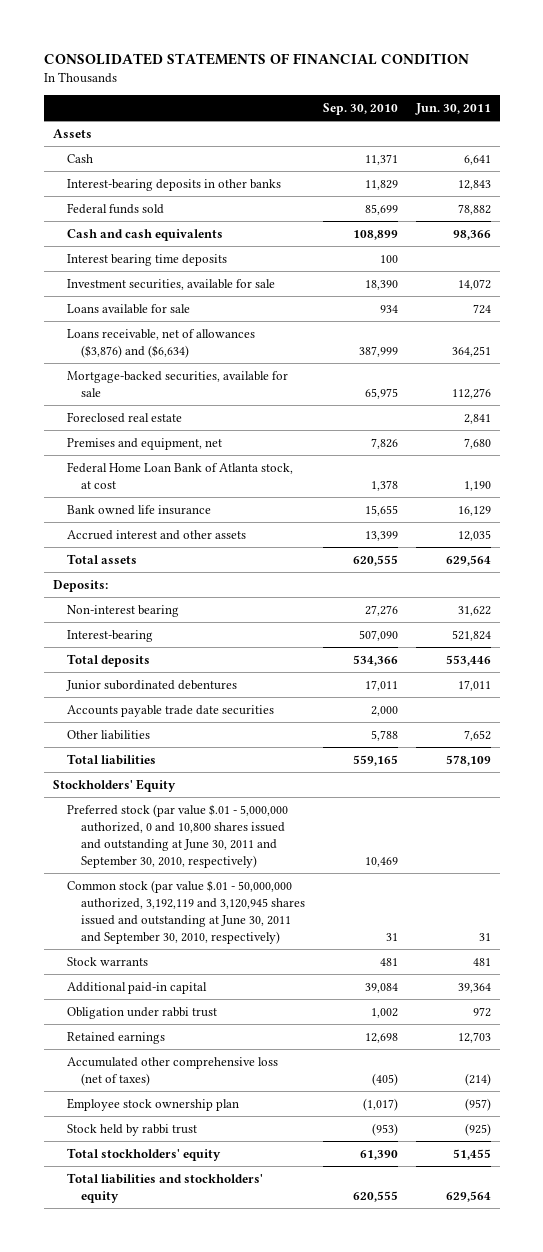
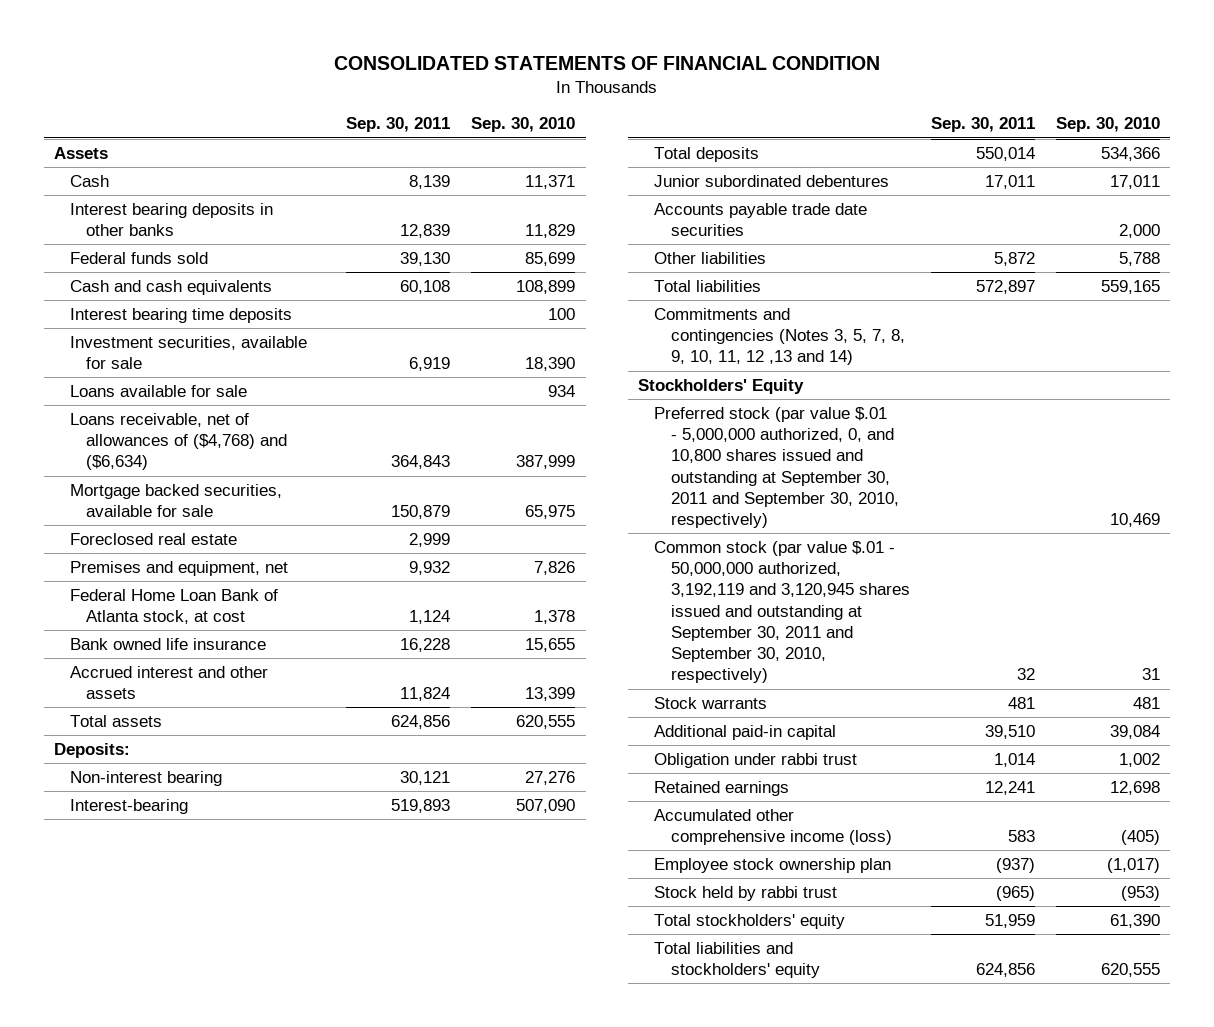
- | Sep. 30, 2010 | Jun. 30, 2011
+ | Sep. 30, 2011 | Sep. 30, 2010
- Interest-bearing deposits in other banks | 11,829 | 12,843
+ Interest bearing deposits in other banks | 12,839 | 11,829
- Loans receivable, net of allowances ($3,876) and ($6,634) | 387,999 | 364,251
- Mortgage-backed securities, available for sale | 65,975 | 112,276
+ Loans receivable, net of allowances of ($4,768) and ($6,634) | 364,843 | 387,999
+ Mortgage backed securities, available for sale | 150,879 | 65,975
+ Commitments and contingencies (Notes 3, 5, 7, 8, 9, 10, 11, 12 ,13 and 14)
- Preferred stock (par value $.01 - 5,000,000 authorized, 0 and 10,800 shares issued and outstanding at June 30, 2011 and September 30, 2010, respectively) | 10,469 |
- Common stock (par value $.01 - 50,000,000 authorized, 3,192,119 and 3,120,945 shares issued and outstanding at June 30, 2011 and September 30, 2010, respectively) | 31 | 31
+ Preferred stock (par value $.01 - 5,000,000 authorized, 0, and 10,800 shares issued and outstanding at September 30, 2011 and September 30, 2010, respectively) | | 10,469
+ Common stock (par value $.01 - 50,000,000 authorized, 3,192,119 and 3,120,945 shares issued and outstanding at September 30, 2011 and September 30, 2010, respectively) | 32 | 31
- Accumulated other comprehensive loss (net of taxes) | (405) | (214)
+ Accumulated other comprehensive income (loss) | 583 | (405)

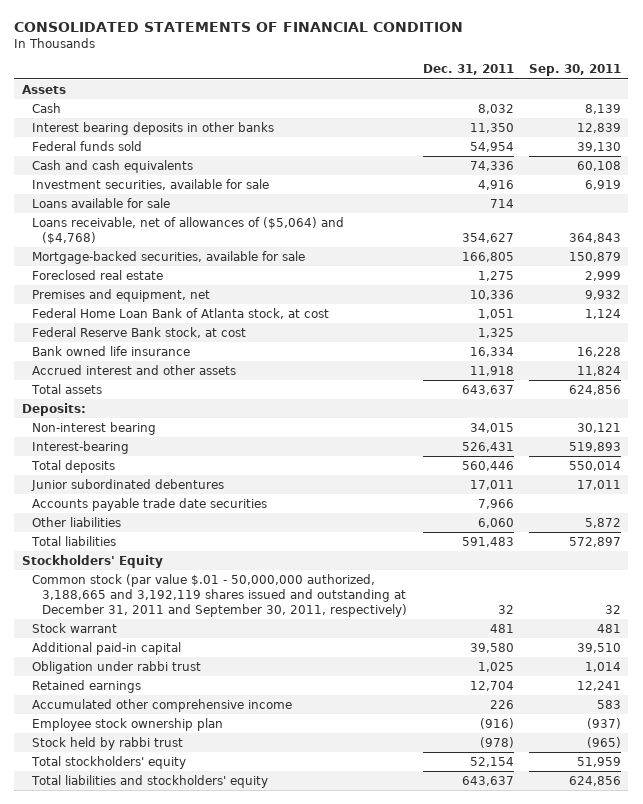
- | Sep. 30, 2011 | Sep. 30, 2010
+ | Dec. 31, 2011 | Sep. 30, 2011
- Interest bearing time deposits | | 100
- Loans receivable, net of allowances of ($4,768) and ($6,634) | 364,843 | 387,999
- Mortgage backed securities, available for sale | 150,879 | 65,975
+ Loans receivable, net of allowances of ($5,064) and ($4,768) | 354,627 | 364,843
+ Mortgage-backed securities, available for sale | 166,805 | 150,879
+ Federal Reserve Bank stock, at cost | 1,325 |
- Commitments and contingencies (Notes 3, 5, 7, 8, 9, 10, 11, 12 ,13 and 14)
- Preferred stock (par value $.01 - 5,000,000 authorized, 0, and 10,800 shares issued and outstanding at September 30, 2011 and September 30, 2010, respectively) | | 10,469
- Common stock (par value $.01 - 50,000,000 authorized, 3,192,119 and 3,120,945 shares issued and outstanding at September 30, 2011 and September 30, 2010, respectively) | 32 | 31
- Stock warrants | 481 | 481
+ Common stock (par value $.01 - 50,000,000 authorized, 3,188,665 and 3,192,119 shares issued and outstanding at December 31, 2011 and September 30, 2011, respectively) | 32 | 32
+ Stock warrant | 481 | 481
- Accumulated other comprehensive income (loss) | 583 | (405)
+ Accumulated other comprehensive income | 226 | 583

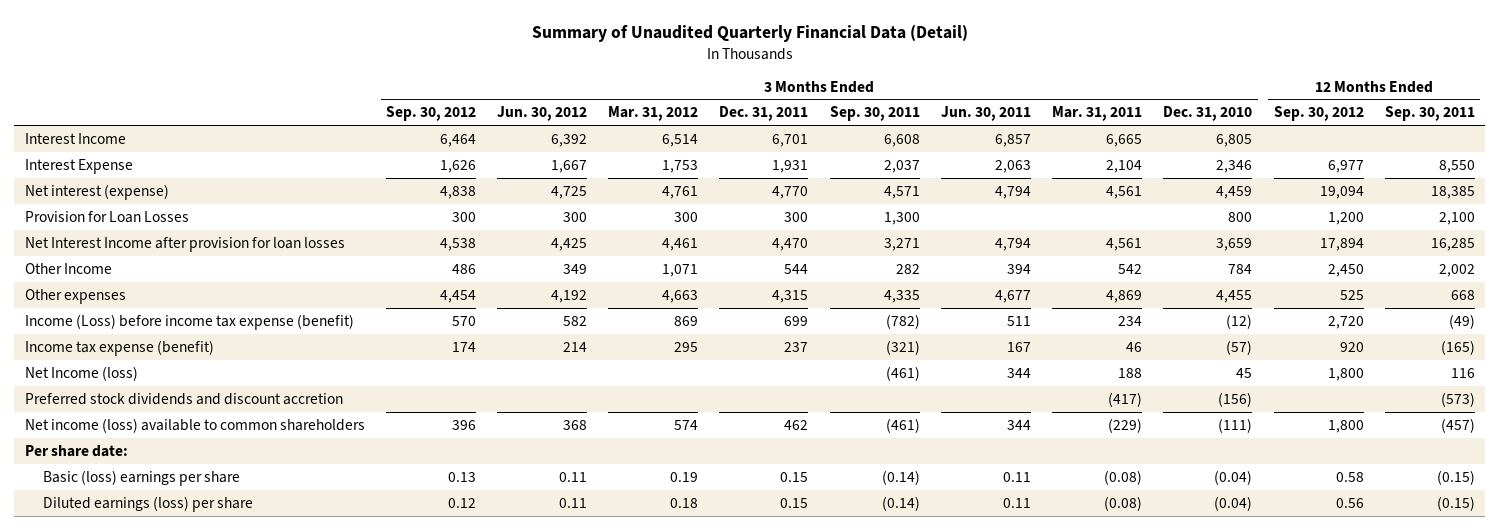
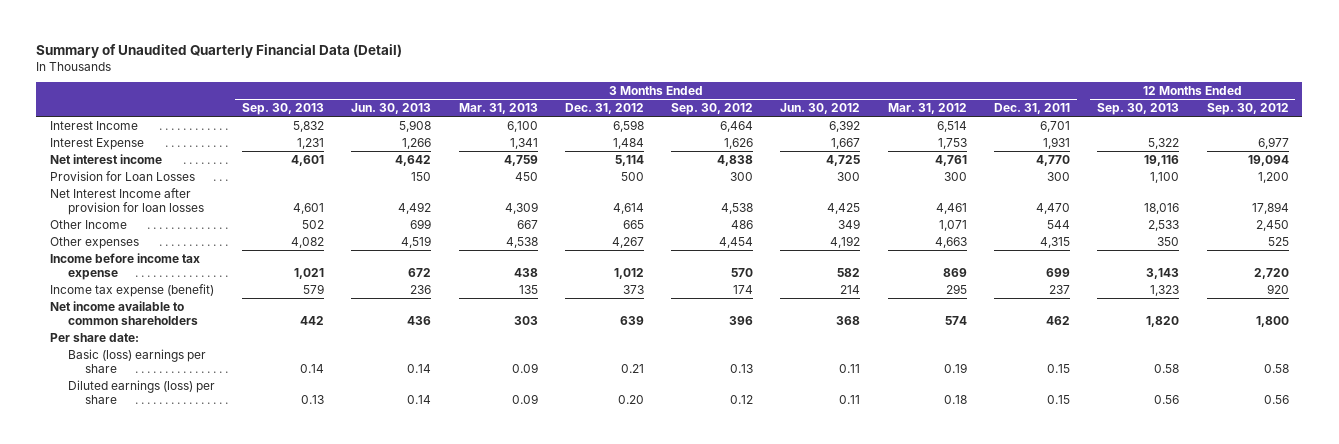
- | 3 Months Ended Sep. 30, 2012 | 3 Months Ended Jun. 30, 2012 | 3 Months Ended Mar. 31, 2012 | 3 Months Ended Dec. 31, 2011 | 3 Months Ended Sep. 30, 2011 | 3 Months Ended Jun. 30, 2011 | 3 Months Ended Mar. 31, 2011 | 3 Months Ended Dec. 31, 2010 | 12 Months Ended Sep. 30, 2012 | 12 Months Ended Sep. 30, 2011
+ | 3 Months Ended Sep. 30, 2013 | 3 Months Ended Jun. 30, 2013 | 3 Months Ended Mar. 31, 2013 | 3 Months Ended Dec. 31, 2012 | 3 Months Ended Sep. 30, 2012 | 3 Months Ended Jun. 30, 2012 | 3 Months Ended Mar. 31, 2012 | 3 Months Ended Dec. 31, 2011 | 12 Months Ended Sep. 30, 2013 | 12 Months Ended Sep. 30, 2012
- Net interest (expense) | 4,838 | 4,725 | 4,761 | 4,770 | 4,571 | 4,794 | 4,561 | 4,459 | 19,094 | 18,385
+ Net interest income | 4,601 | 4,642 | 4,759 | 5,114 | 4,838 | 4,725 | 4,761 | 4,770 | 19,116 | 19,094
- Income (Loss) before income tax expense (benefit) | 570 | 582 | 869 | 699 | (782) | 511 | 234 | (12) | 2,720 | (49)
+ Income before income tax expense | 1,021 | 672 | 438 | 1,012 | 570 | 582 | 869 | 699 | 3,143 | 2,720
- Net Income (loss) | | | | | (461) | 344 | 188 | 45 | 1,800 | 116
- Preferred stock dividends and discount accretion | | | | | | | (417) | (156) | | (573)
- Net income (loss) available to common shareholders | 396 | 368 | 574 | 462 | (461) | 344 | (229) | (111) | 1,800 | (457)
+ Net income available to common shareholders | 442 | 436 | 303 | 639 | 396 | 368 | 574 | 462 | 1,820 | 1,800

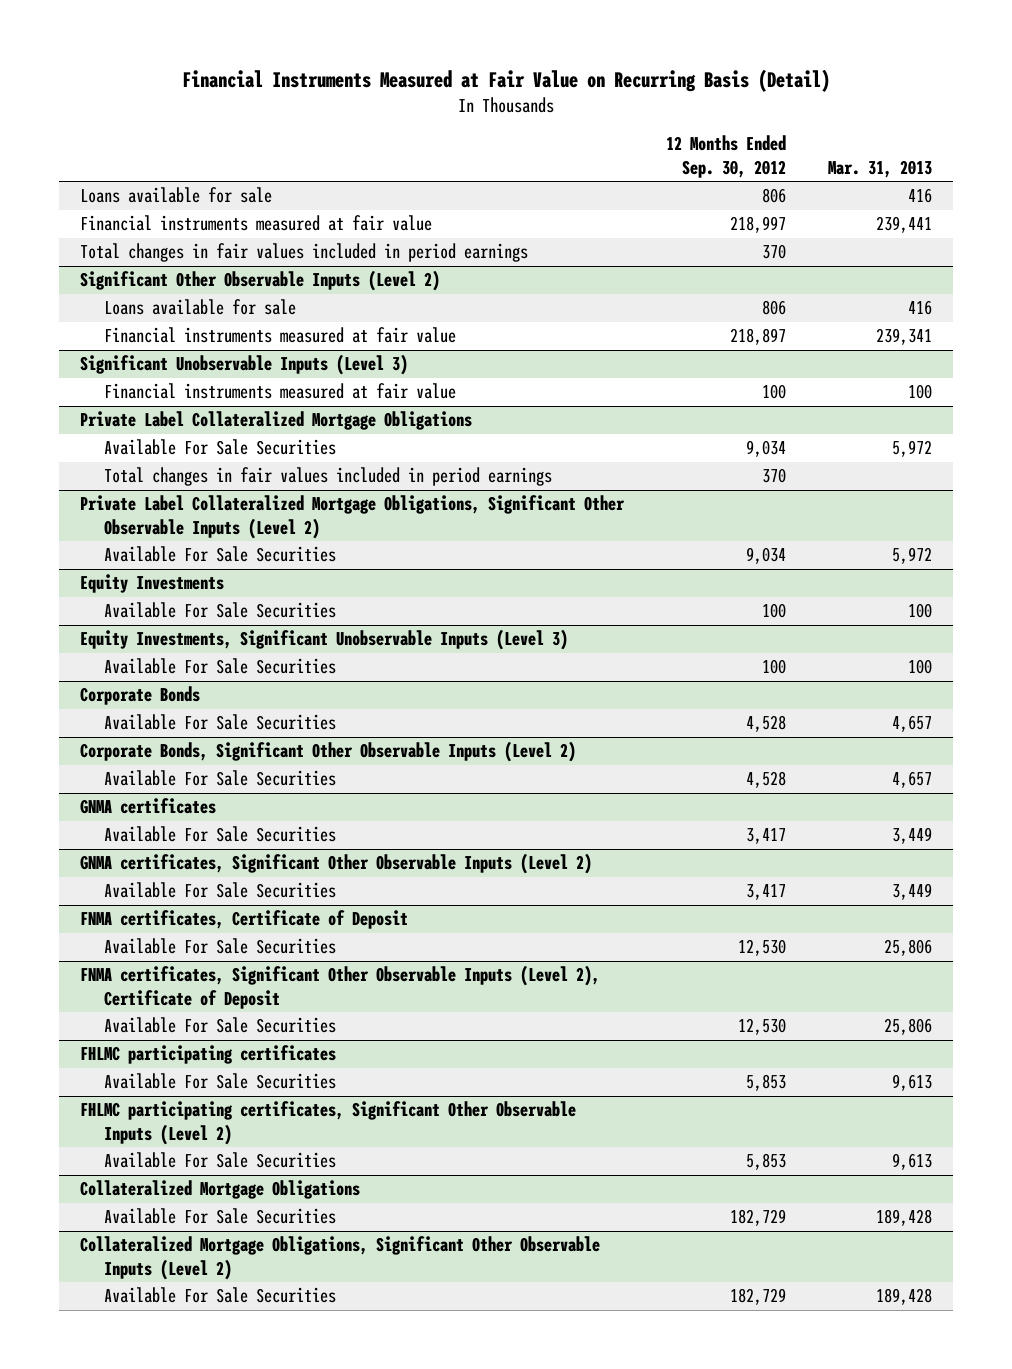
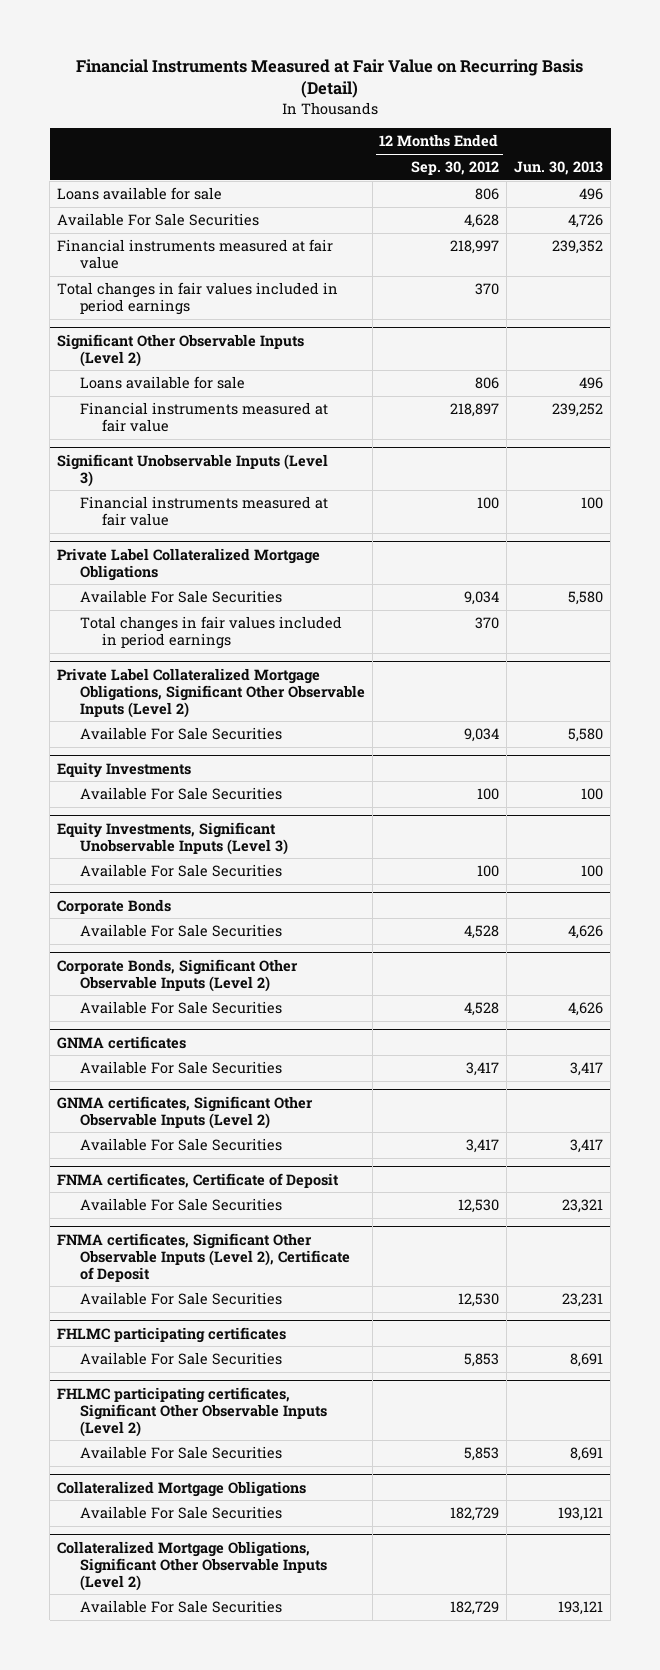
- | 12 Months Ended Sep. 30, 2012 | Mar. 31, 2013
+ | 12 Months Ended Sep. 30, 2012 | Jun. 30, 2013
+ Available For Sale Securities | 4,628 | 4,726

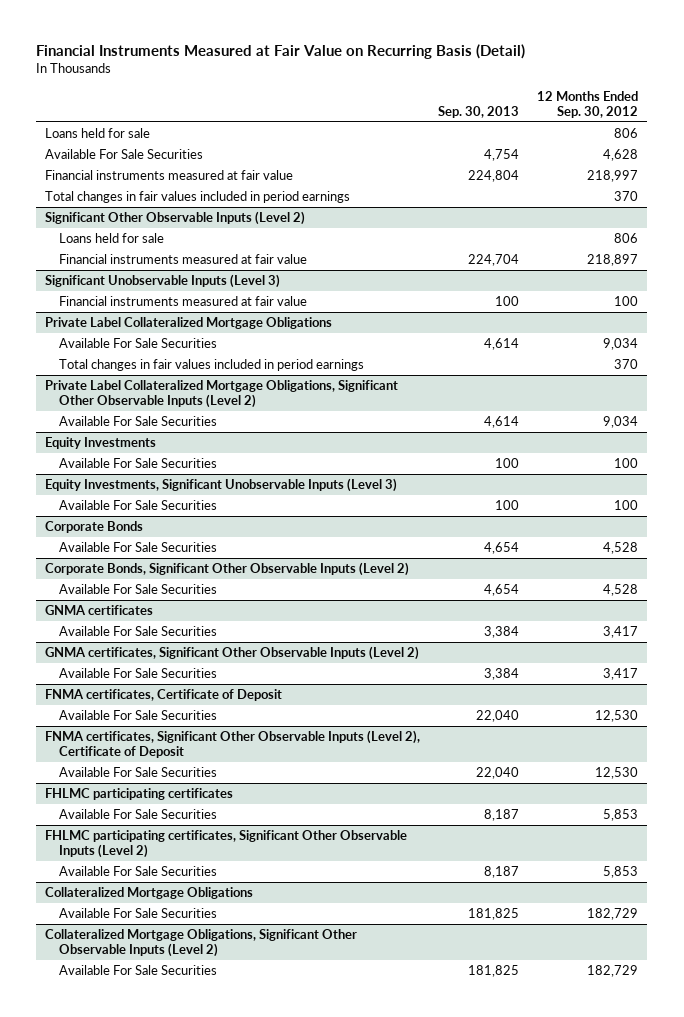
- | 12 Months Ended Sep. 30, 2012 | Jun. 30, 2013
+ | Sep. 30, 2013 | 12 Months Ended Sep. 30, 2012
- Loans available for sale | 806 | 496
+ Loans held for sale | | 806
@ Significant Other Observable Inputs (Level 2)
- Loans available for sale | 806 | 496
+ Loans held for sale | | 806

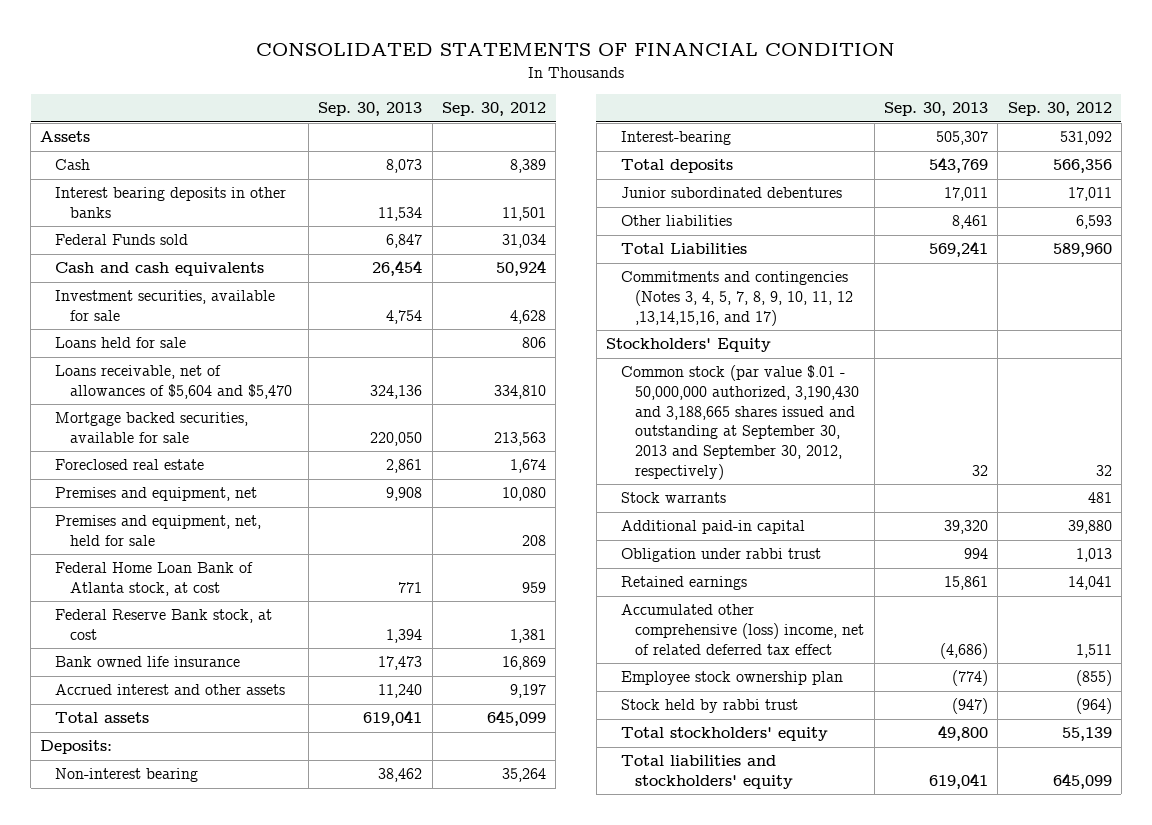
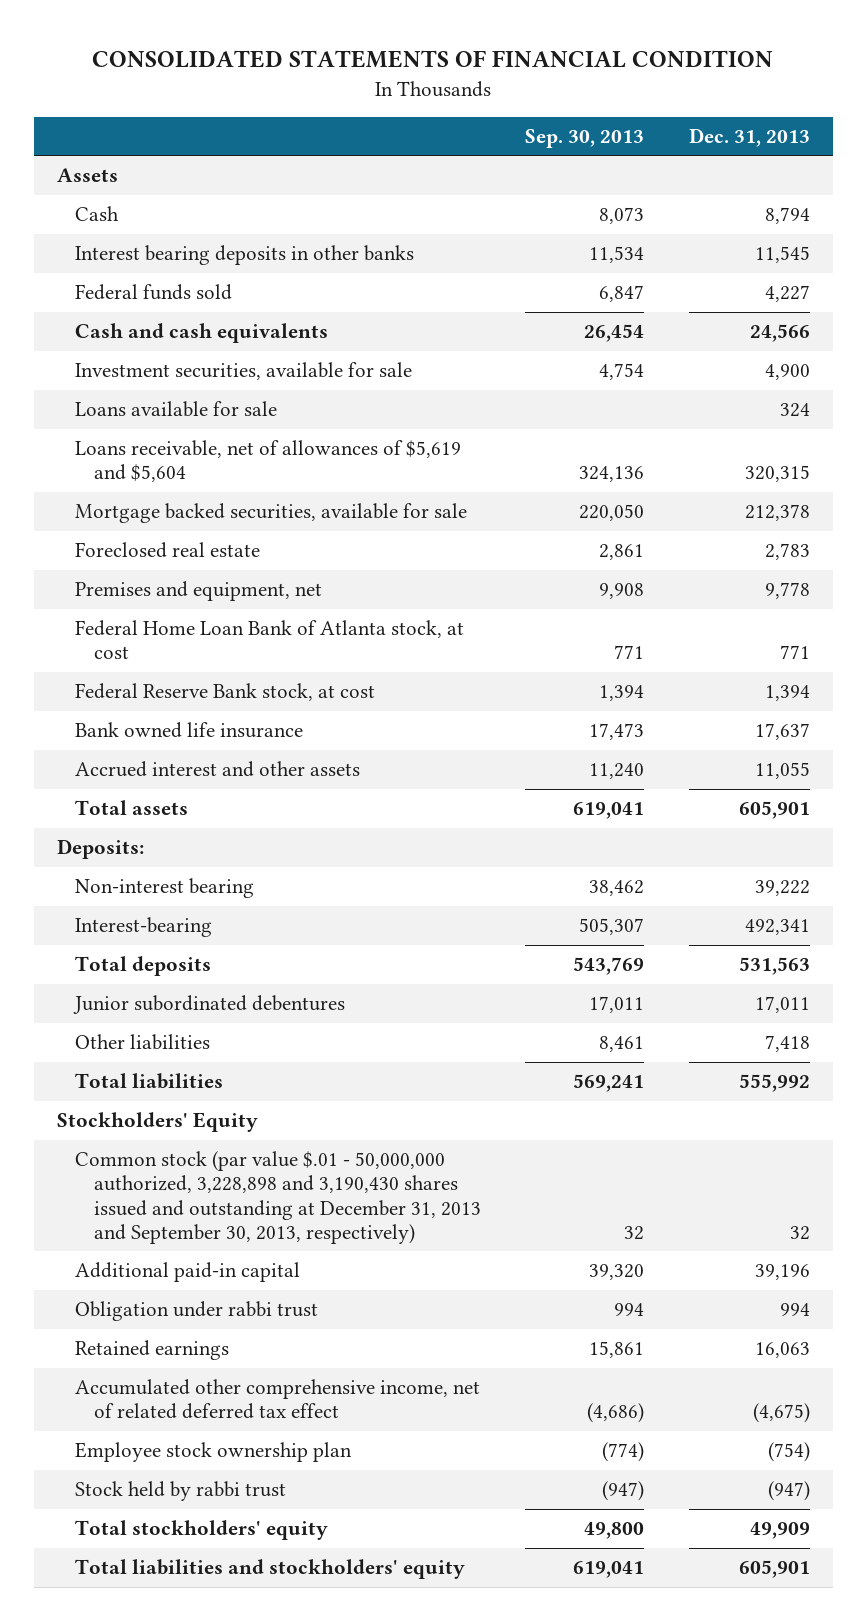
- | Sep. 30, 2013 | Sep. 30, 2012
+ | Sep. 30, 2013 | Dec. 31, 2013
- Federal Funds sold | 6,847 | 31,034
+ Federal funds sold | 6,847 | 4,227
- Loans held for sale | | 806
- Loans receivable, net of allowances of $5,604 and $5,470 | 324,136 | 334,810
+ Loans available for sale | | 324
+ Loans receivable, net of allowances of $5,619 and $5,604 | 324,136 | 320,315
- Premises and equipment, net, held for sale | | 208
- Total Liabilities | 569,241 | 589,960
- Commitments and contingencies (Notes 3, 4, 5, 7, 8, 9, 10, 11, 12 ,13,14,15,16, and 17)
+ Total liabilities | 569,241 | 555,992
- Common stock (par value $.01 - 50,000,000 authorized, 3,190,430 and 3,188,665 shares issued and outstanding at September 30, 2013 and September 30, 2012, respectively) | 32 | 32
- Stock warrants | | 481
+ Common stock (par value $.01 - 50,000,000 authorized, 3,228,898 and 3,190,430 shares issued and outstanding at December 31, 2013 and September 30, 2013, respectively) | 32 | 32
- Accumulated other comprehensive (loss) income, net of related deferred tax effect | (4,686) | 1,511
+ Accumulated other comprehensive income, net of related deferred tax effect | (4,686) | (4,675)

